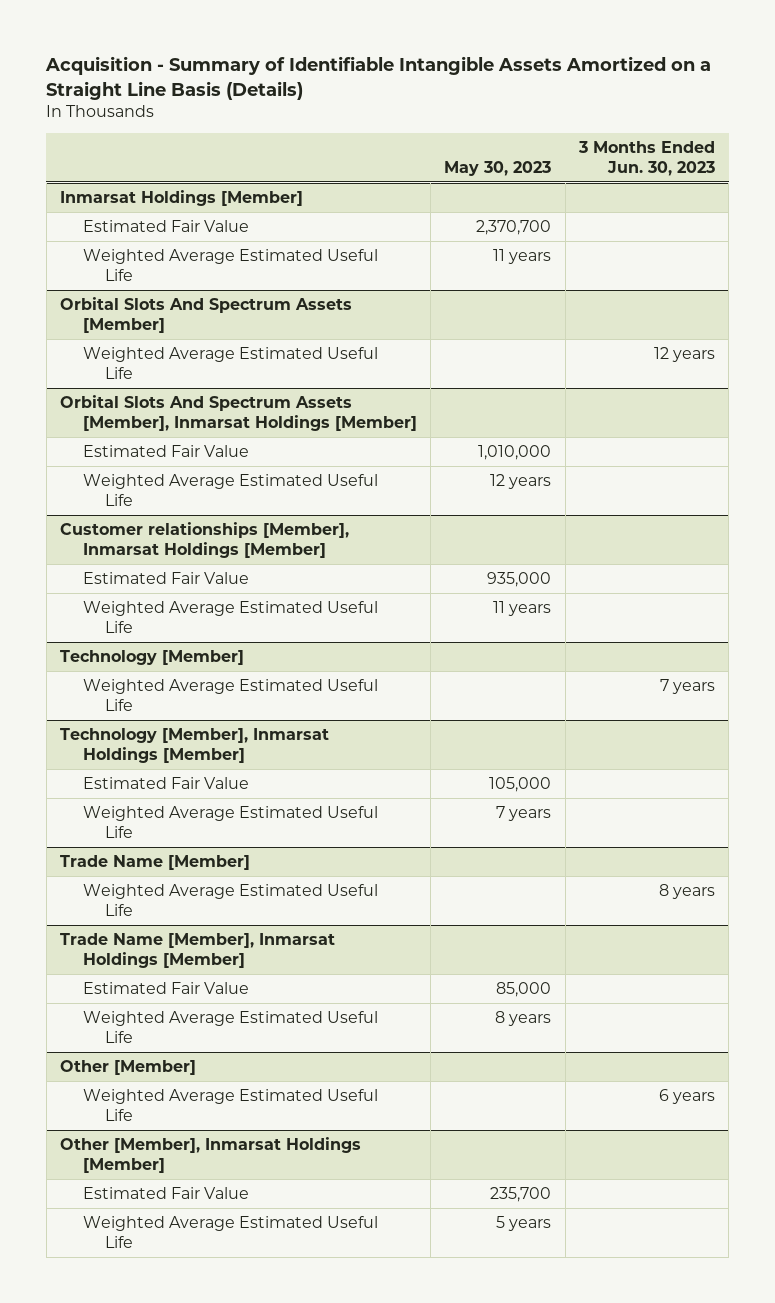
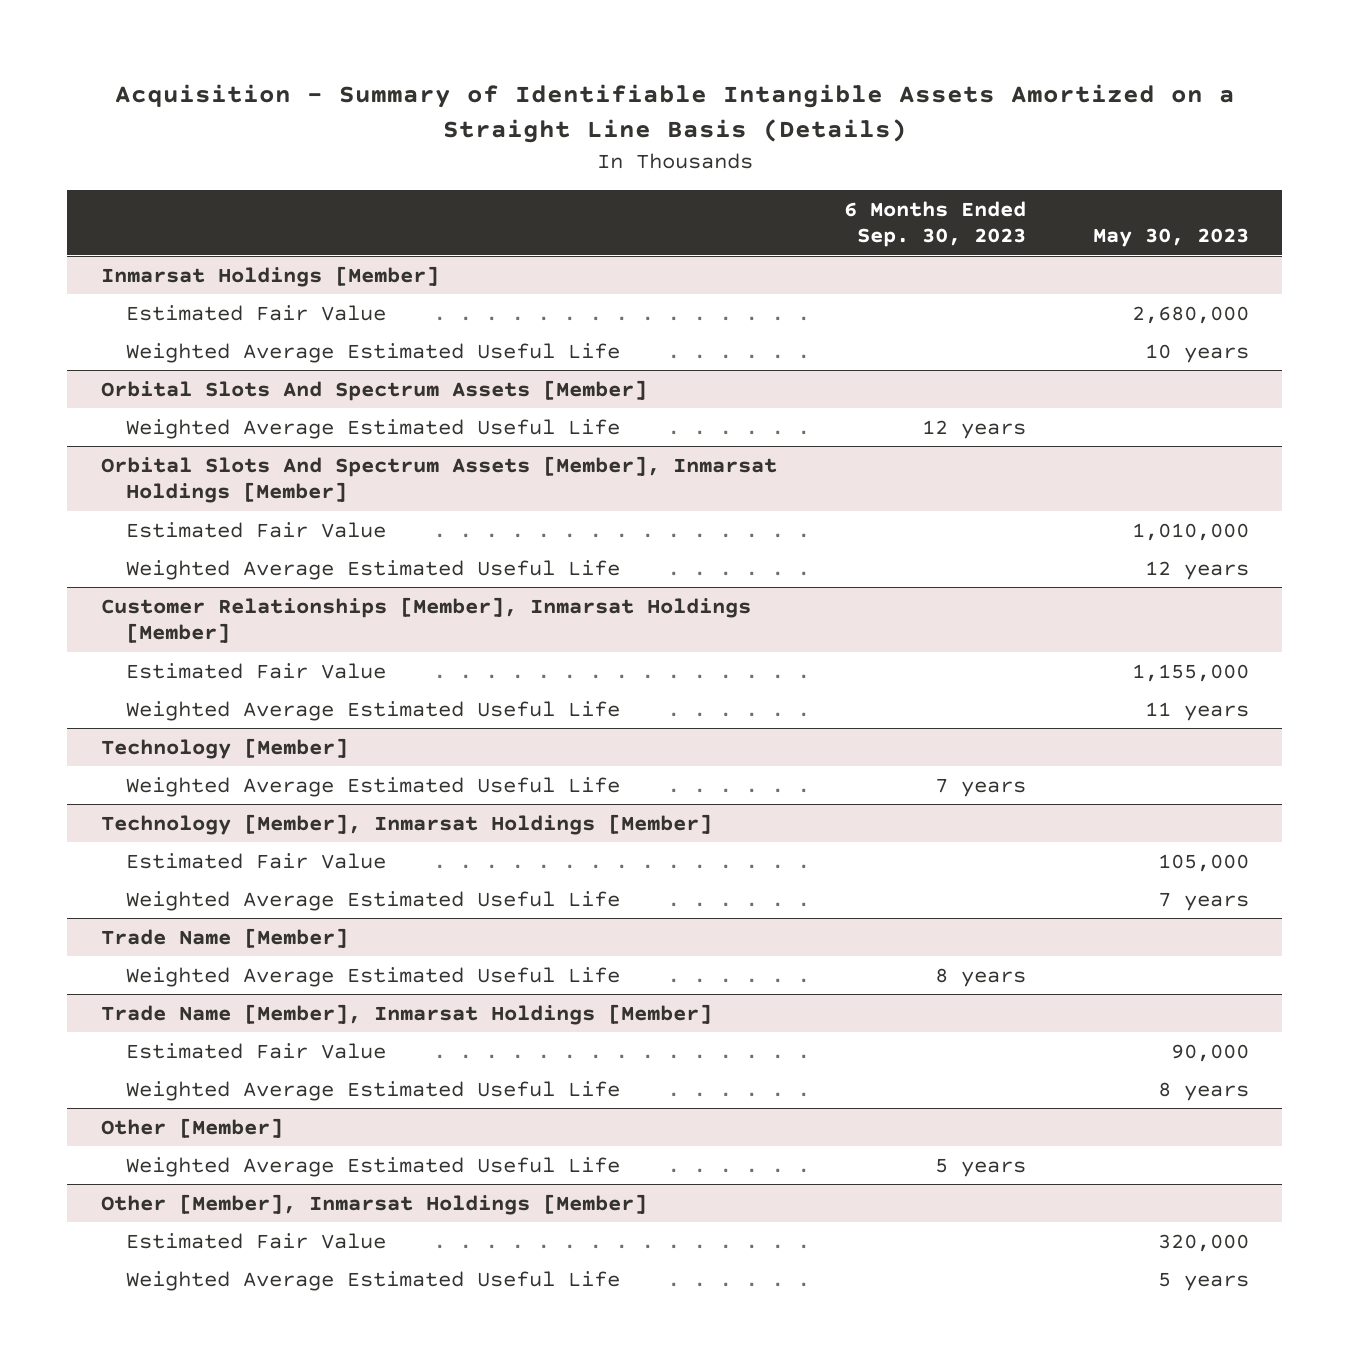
- | May 30, 2023 | 3 Months Ended Jun. 30, 2023
+ | 6 Months Ended Sep. 30, 2023 | May 30, 2023
@ Inmarsat Holdings [Member]
- Estimated Fair Value | 2,370,700 |
- Weighted Average Estimated Useful Life | 11 years |
+ Estimated Fair Value | | 2,680,000
+ Weighted Average Estimated Useful Life | | 10 years
- Customer relationships [Member], Inmarsat Holdings [Member]
- Estimated Fair Value | 935,000 |
+ Customer Relationships [Member], Inmarsat Holdings [Member]
+ Estimated Fair Value | | 1,155,000
@ Trade Name [Member], Inmarsat Holdings [Member]
- Estimated Fair Value | 85,000 |
+ Estimated Fair Value | | 90,000
@ Other [Member], Inmarsat Holdings [Member]
- Estimated Fair Value | 235,700 |
+ Estimated Fair Value | | 320,000

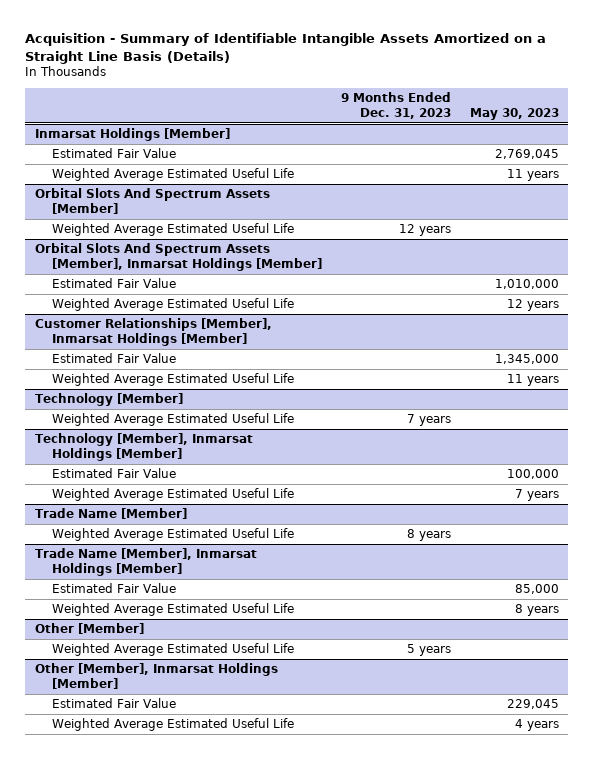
- | 6 Months Ended Sep. 30, 2023 | May 30, 2023
+ | 9 Months Ended Dec. 31, 2023 | May 30, 2023
@ Inmarsat Holdings [Member]
- Estimated Fair Value | | 2,680,000
- Weighted Average Estimated Useful Life | | 10 years
+ Estimated Fair Value | | 2,769,045
+ Weighted Average Estimated Useful Life | | 11 years
@ Customer Relationships [Member], Inmarsat Holdings [Member]
- Estimated Fair Value | | 1,155,000
+ Estimated Fair Value | | 1,345,000
@ Technology [Member], Inmarsat Holdings [Member]
- Estimated Fair Value | | 105,000
+ Estimated Fair Value | | 100,000
@ Trade Name [Member], Inmarsat Holdings [Member]
- Estimated Fair Value | | 90,000
+ Estimated Fair Value | | 85,000
@ Other [Member], Inmarsat Holdings [Member]
- Estimated Fair Value | | 320,000
- Weighted Average Estimated Useful Life | | 5 years
+ Estimated Fair Value | | 229,045
+ Weighted Average Estimated Useful Life | | 4 years

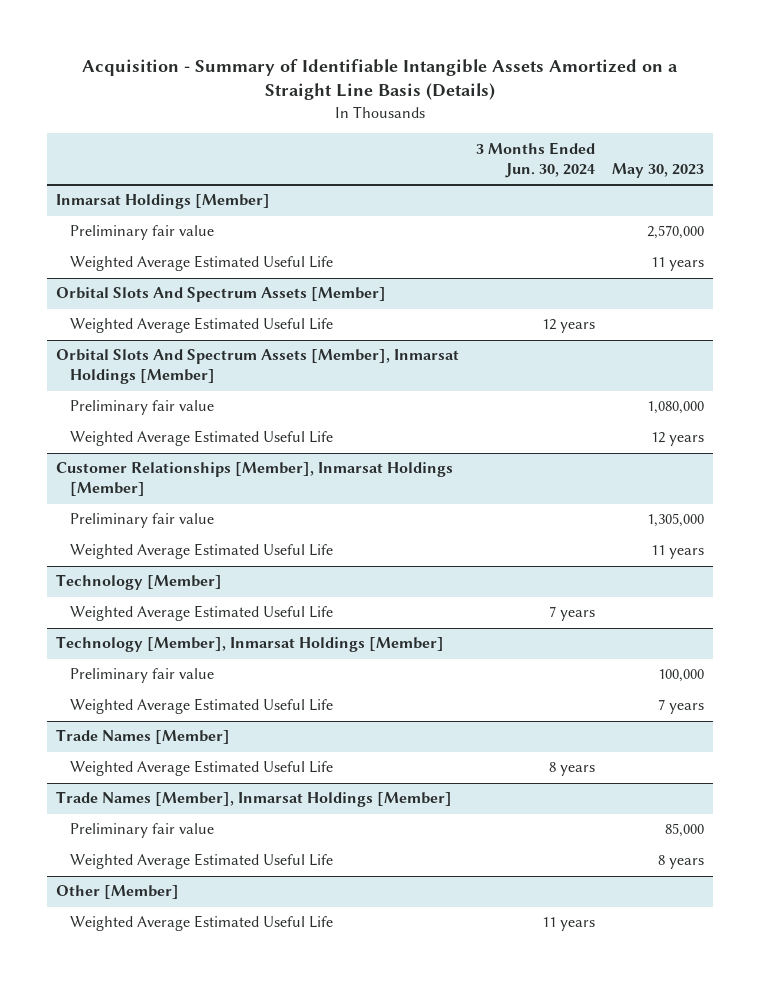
- | 9 Months Ended Dec. 31, 2023 | May 30, 2023
+ | 3 Months Ended Jun. 30, 2024 | May 30, 2023
@ Inmarsat Holdings [Member]
- Estimated Fair Value | | 2,769,045
+ Preliminary fair value | | 2,570,000
@ Orbital Slots And Spectrum Assets [Member], Inmarsat Holdings [Member]
- Estimated Fair Value | | 1,010,000
+ Preliminary fair value | | 1,080,000
@ Customer Relationships [Member], Inmarsat Holdings [Member]
- Estimated Fair Value | | 1,345,000
+ Preliminary fair value | | 1,305,000
@ Technology [Member], Inmarsat Holdings [Member]
- Estimated Fair Value | | 100,000
+ Preliminary fair value | | 100,000
- Trade Name [Member]
+ Trade Names [Member]
- Trade Name [Member], Inmarsat Holdings [Member]
- Estimated Fair Value | | 85,000
+ Trade Names [Member], Inmarsat Holdings [Member]
+ Preliminary fair value | | 85,000
- Other [Member], Inmarsat Holdings [Member]
- Estimated Fair Value | | 229,045
- Weighted Average Estimated Useful Life | | 4 years

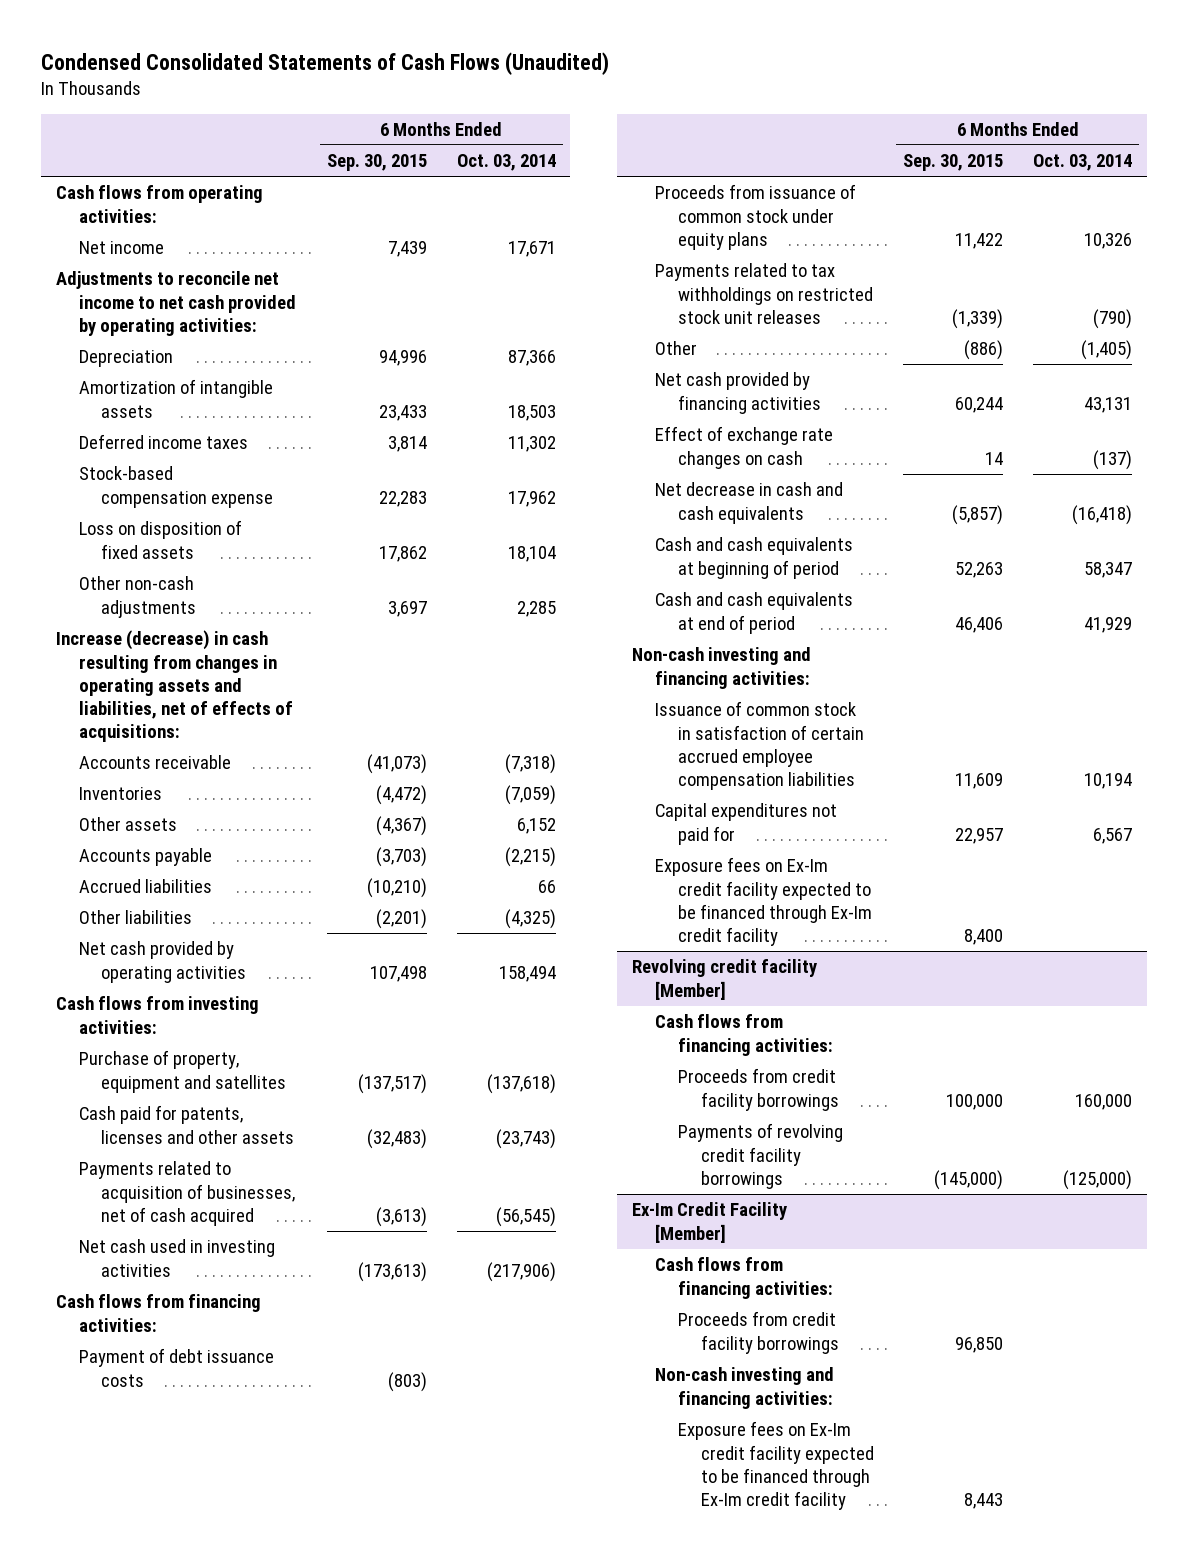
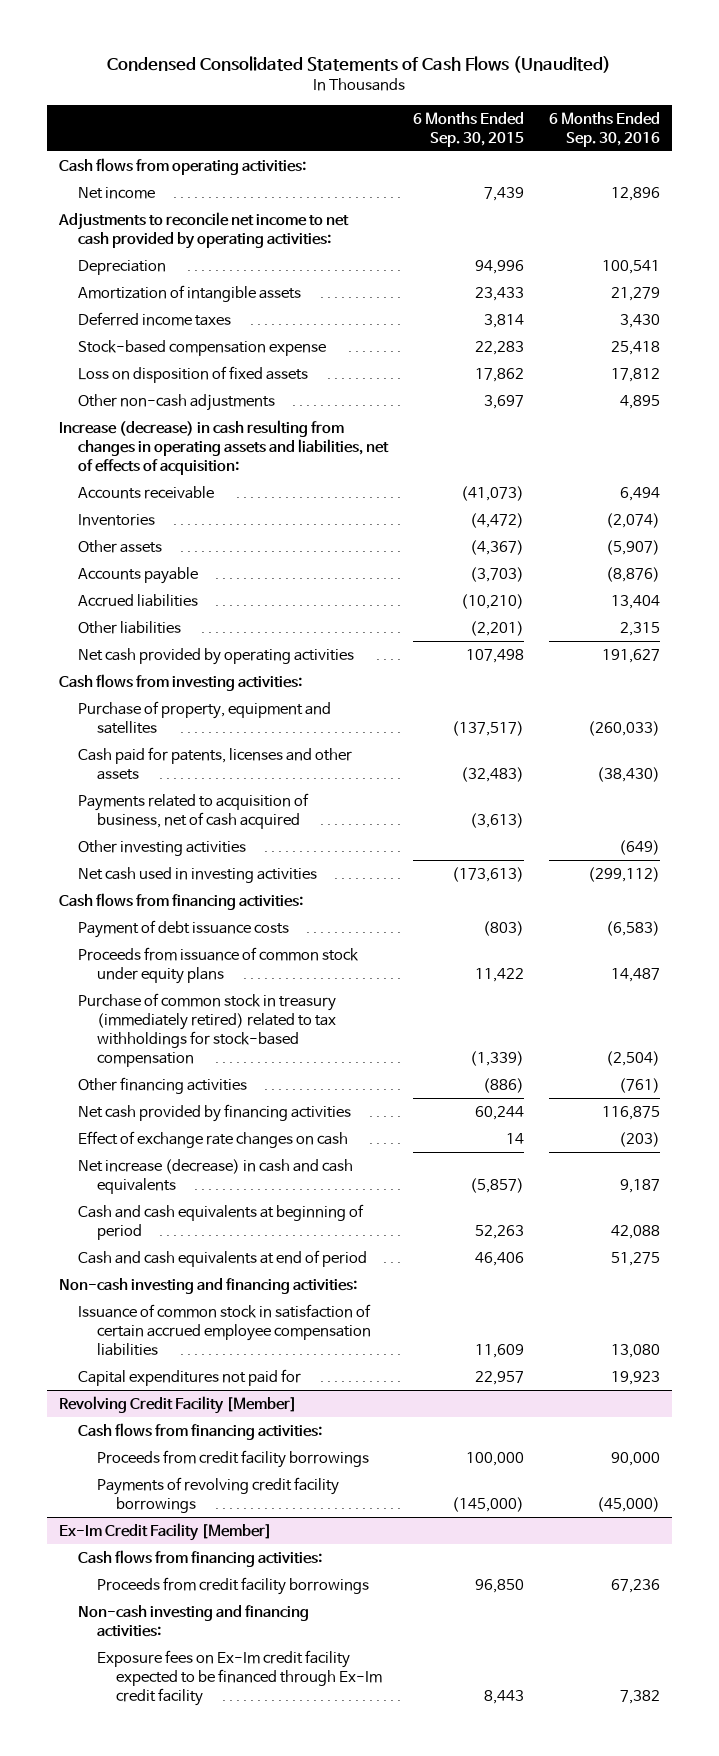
- | 6 Months Ended Sep. 30, 2015 | 6 Months Ended Oct. 03, 2014
+ | 6 Months Ended Sep. 30, 2015 | 6 Months Ended Sep. 30, 2016
- Increase (decrease) in cash resulting from changes in operating assets and liabilities, net of effects of acquisitions:
+ Increase (decrease) in cash resulting from changes in operating assets and liabilities, net of effects of acquisition:
- Payments related to acquisition of businesses, net of cash acquired | (3,613) | (56,545)
+ Payments related to acquisition of business, net of cash acquired | (3,613) |
+ Other investing activities | | (649)
- Payments related to tax withholdings on restricted stock unit releases | (1,339) | (790)
- Other | (886) | (1,405)
+ Purchase of common stock in treasury (immediately retired) related to tax withholdings for stock-based compensation | (1,339) | (2,504)
+ Other financing activities | (886) | (761)
- Net decrease in cash and cash equivalents | (5,857) | (16,418)
+ Net increase (decrease) in cash and cash equivalents | (5,857) | 9,187
- Exposure fees on Ex-Im credit facility expected to be financed through Ex-Im credit facility | 8,400 |
- Revolving credit facility [Member]
+ Revolving Credit Facility [Member]

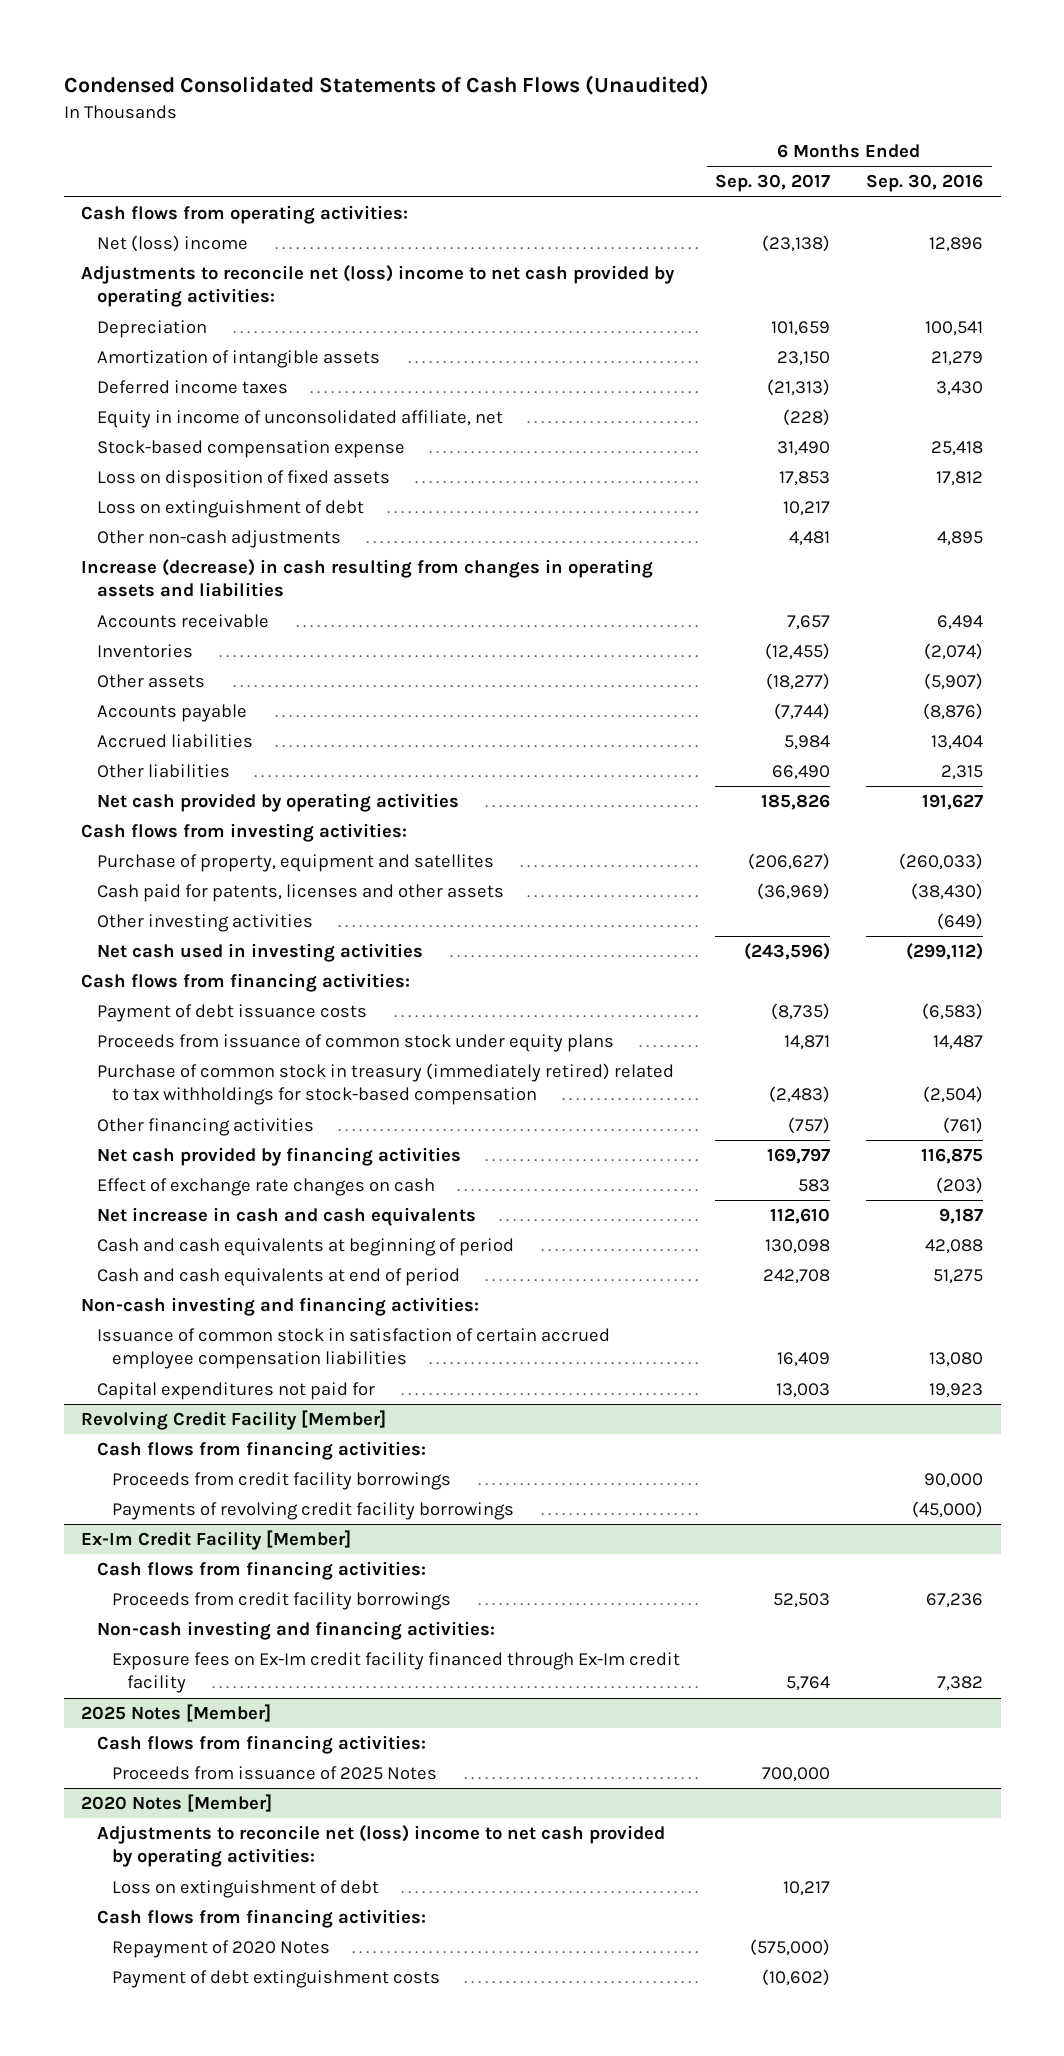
- | 6 Months Ended Sep. 30, 2015 | 6 Months Ended Sep. 30, 2016
+ | 6 Months Ended Sep. 30, 2017 | 6 Months Ended Sep. 30, 2016
- Net income | 7,439 | 12,896
- Adjustments to reconcile net income to net cash provided by operating activities:
+ Net (loss) income | (23,138) | 12,896
+ Adjustments to reconcile net (loss) income to net cash provided by operating activities:
+ Equity in income of unconsolidated affiliate, net | (228) |
+ Loss on extinguishment of debt | 10,217 |
- Increase (decrease) in cash resulting from changes in operating assets and liabilities, net of effects of acquisition:
+ Increase (decrease) in cash resulting from changes in operating assets and liabilities
- Payments related to acquisition of business, net of cash acquired | (3,613) |
- Net increase (decrease) in cash and cash equivalents | (5,857) | 9,187
+ Net increase in cash and cash equivalents | 112,610 | 9,187
@ Ex-Im Credit Facility [Member]
- Exposure fees on Ex-Im credit facility expected to be financed through Ex-Im credit facility | 8,443 | 7,382
+ Exposure fees on Ex-Im credit facility financed through Ex-Im credit facility | 5,764 | 7,382
+ 2025 Notes [Member]
+ Cash flows from financing activities:
+ Proceeds from issuance of 2025 Notes | 700,000 |
+ 2020 Notes [Member]
+ Adjustments to reconcile net (loss) income to net cash provided by operating activities:
+ Loss on extinguishment of debt | 10,217 |
+ Cash flows from financing activities:
+ Repayment of 2020 Notes | (575,000) |
+ Payment of debt extinguishment costs | (10,602) |

